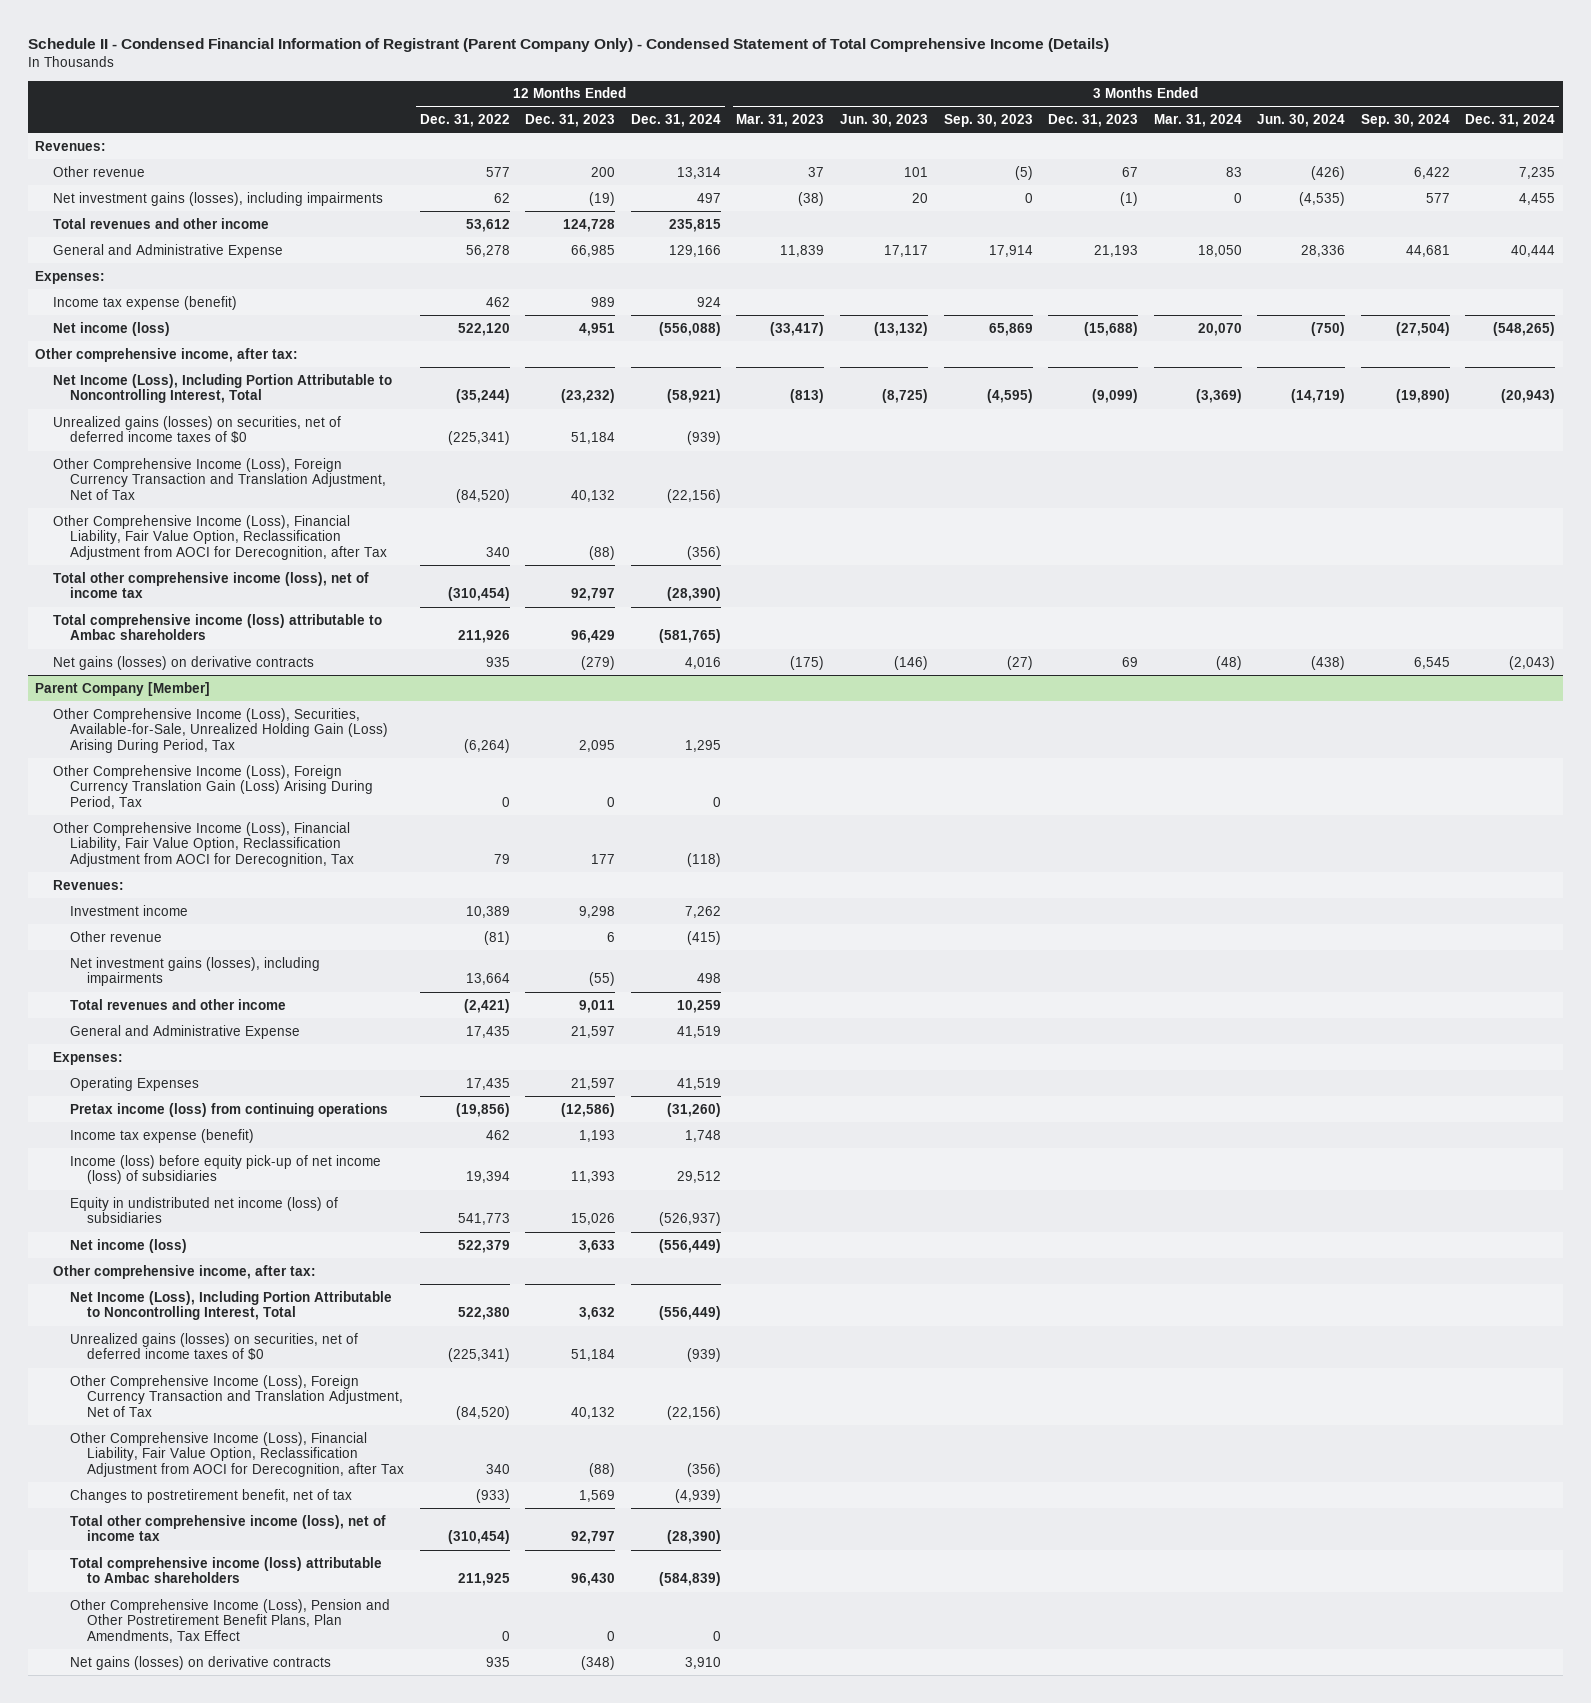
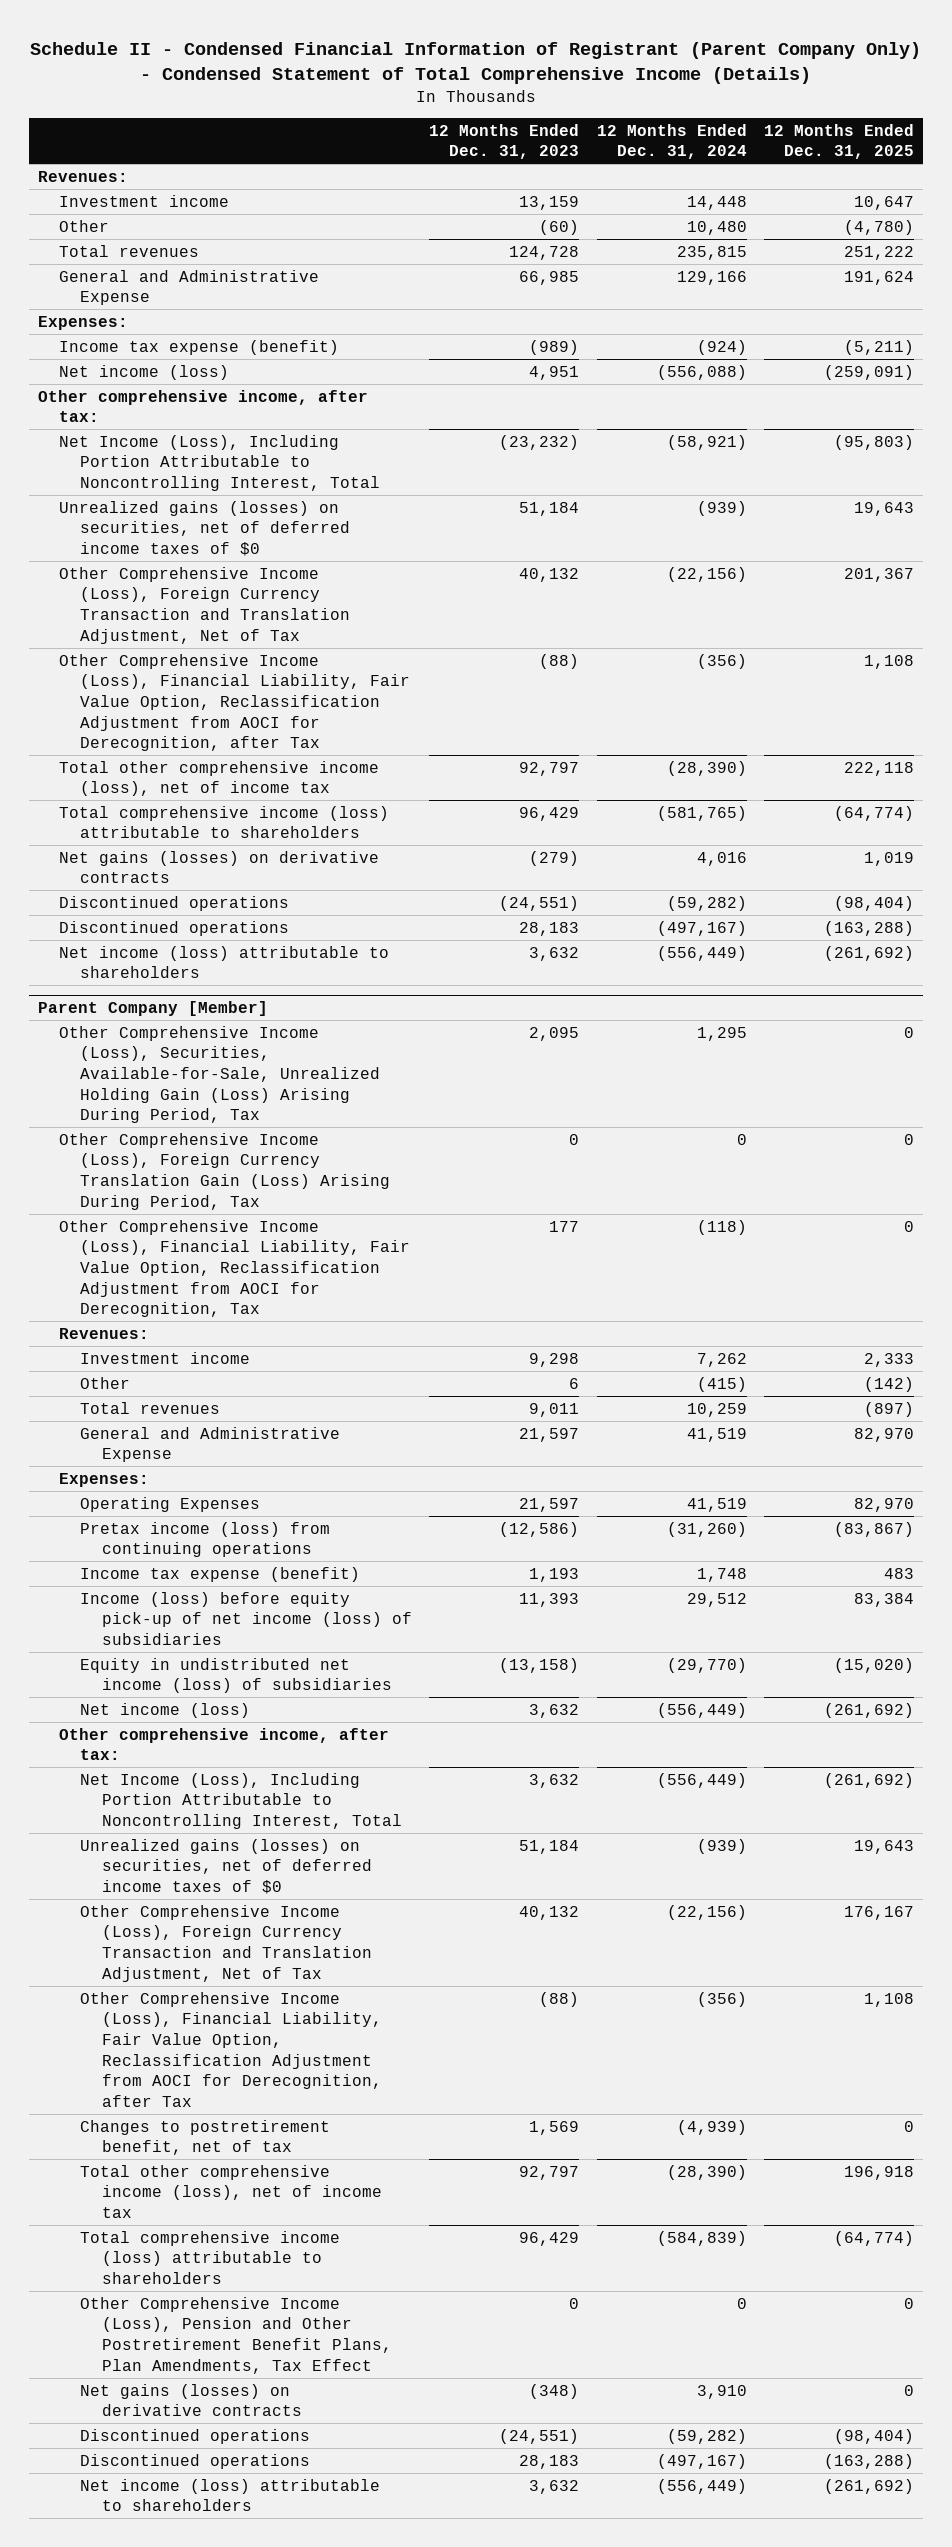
- | 12 Months Ended Dec. 31, 2022 | 12 Months Ended Dec. 31, 2023 | 12 Months Ended Dec. 31, 2024 | 3 Months Ended Mar. 31, 2023 | 3 Months Ended Jun. 30, 2023 | 3 Months Ended Sep. 30, 2023 | 3 Months Ended Dec. 31, 2023 | 3 Months Ended Mar. 31, 2024 | 3 Months Ended Jun. 30, 2024 | 3 Months Ended Sep. 30, 2024 | 3 Months Ended Dec. 31, 2024
+ | 12 Months Ended Dec. 31, 2023 | 12 Months Ended Dec. 31, 2024 | 12 Months Ended Dec. 31, 2025
- Other revenue | 577 | 200 | 13,314 | 37 | 101 | (5) | 67 | 83 | (426) | 6,422 | 7,235
- Net investment gains (losses), including impairments | 62 | (19) | 497 | (38) | 20 | 0 | (1) | 0 | (4,535) | 577 | 4,455
- Total revenues and other income | 53,612 | 124,728 | 235,815 | | | | | | | |
+ Investment income | 13,159 | 14,448 | 10,647
+ Other | (60) | 10,480 | (4,780)
+ Total revenues | 124,728 | 235,815 | 251,222
- Income tax expense (benefit) | 462 | 989 | 924 | | | | | | | |
+ Income tax expense (benefit) | (989) | (924) | (5,211)
- Total comprehensive income (loss) attributable to Ambac shareholders | 211,926 | 96,429 | (581,765) | | | | | | | |
+ Total comprehensive income (loss) attributable to shareholders | 96,429 | (581,765) | (64,774)
+ Discontinued operations | (24,551) | (59,282) | (98,404)
+ Discontinued operations | 28,183 | (497,167) | (163,288)
+ Net income (loss) attributable to shareholders | 3,632 | (556,449) | (261,692)
@ Parent Company [Member]
- Other revenue | (81) | 6 | (415) | | | | | | | |
- Net investment gains (losses), including impairments | 13,664 | (55) | 498 | | | | | | | |
- Total revenues and other income | (2,421) | 9,011 | 10,259 | | | | | | | |
+ Other | 6 | (415) | (142)
+ Total revenues | 9,011 | 10,259 | (897)
- Equity in undistributed net income (loss) of subsidiaries | 541,773 | 15,026 | (526,937) | | | | | | | |
- Net income (loss) | 522,379 | 3,633 | (556,449) | | | | | | | |
+ Equity in undistributed net income (loss) of subsidiaries | (13,158) | (29,770) | (15,020)
+ Net income (loss) | 3,632 | (556,449) | (261,692)
- Total comprehensive income (loss) attributable to Ambac shareholders | 211,925 | 96,430 | (584,839) | | | | | | | |
+ Total comprehensive income (loss) attributable to shareholders | 96,429 | (584,839) | (64,774)
+ Discontinued operations | (24,551) | (59,282) | (98,404)
+ Discontinued operations | 28,183 | (497,167) | (163,288)
+ Net income (loss) attributable to shareholders | 3,632 | (556,449) | (261,692)

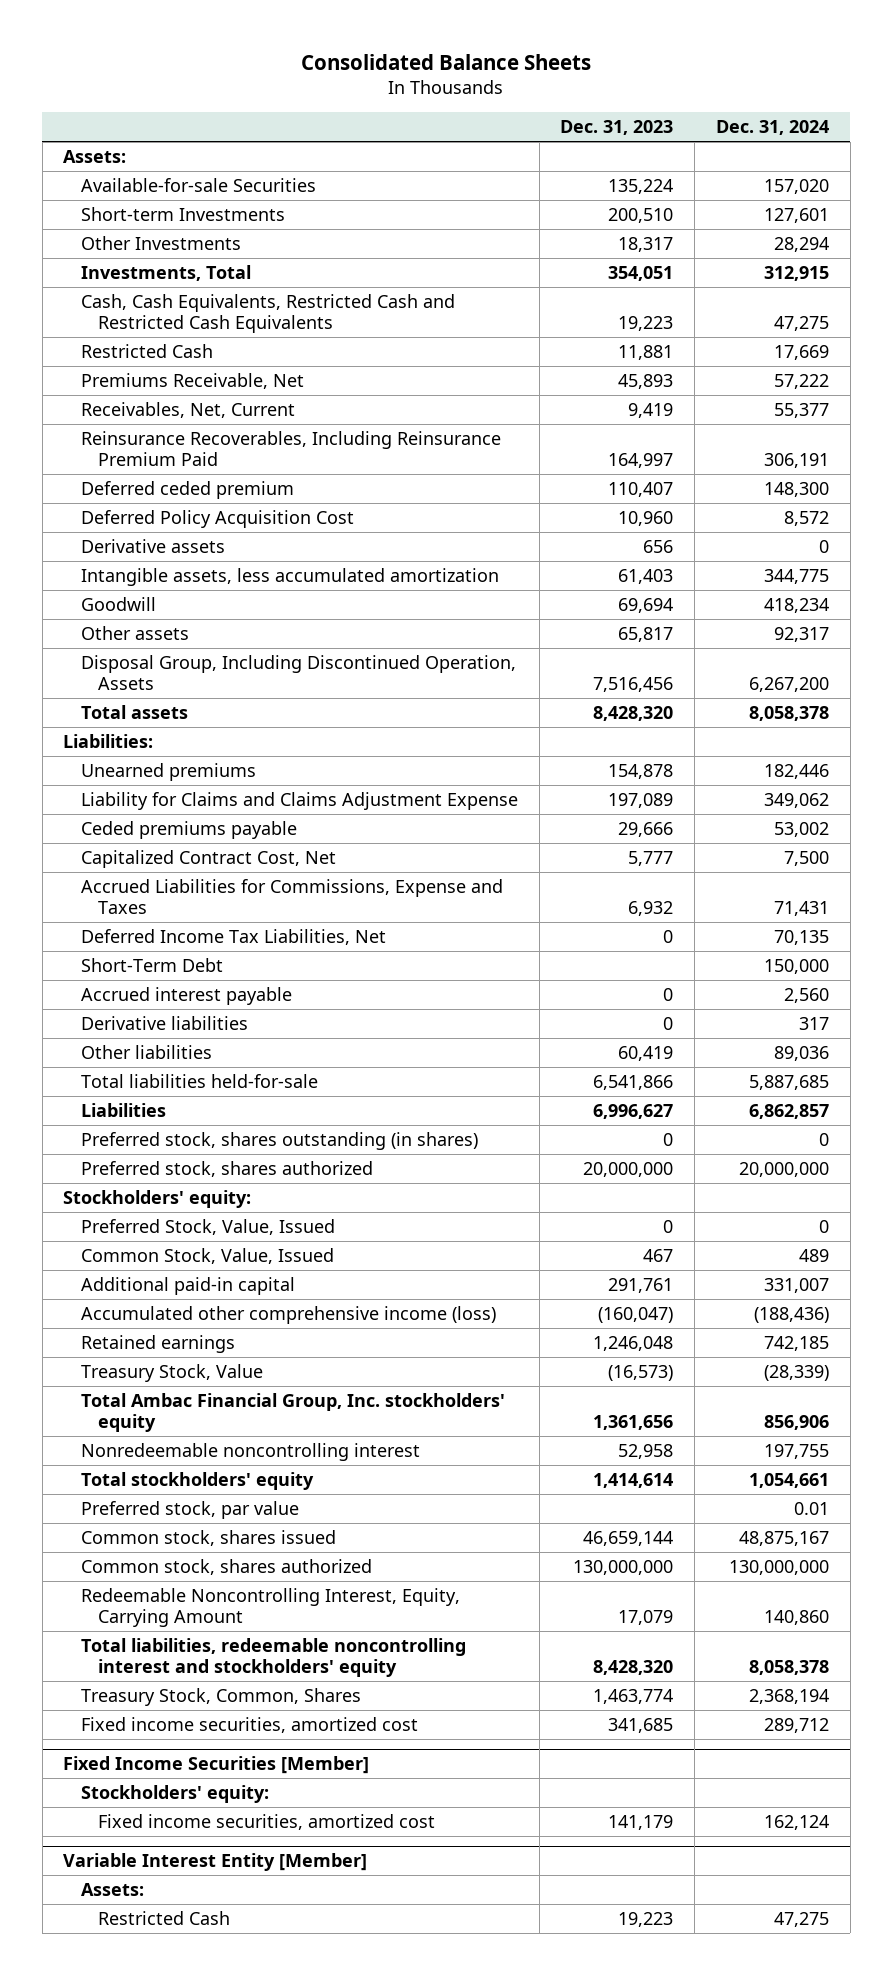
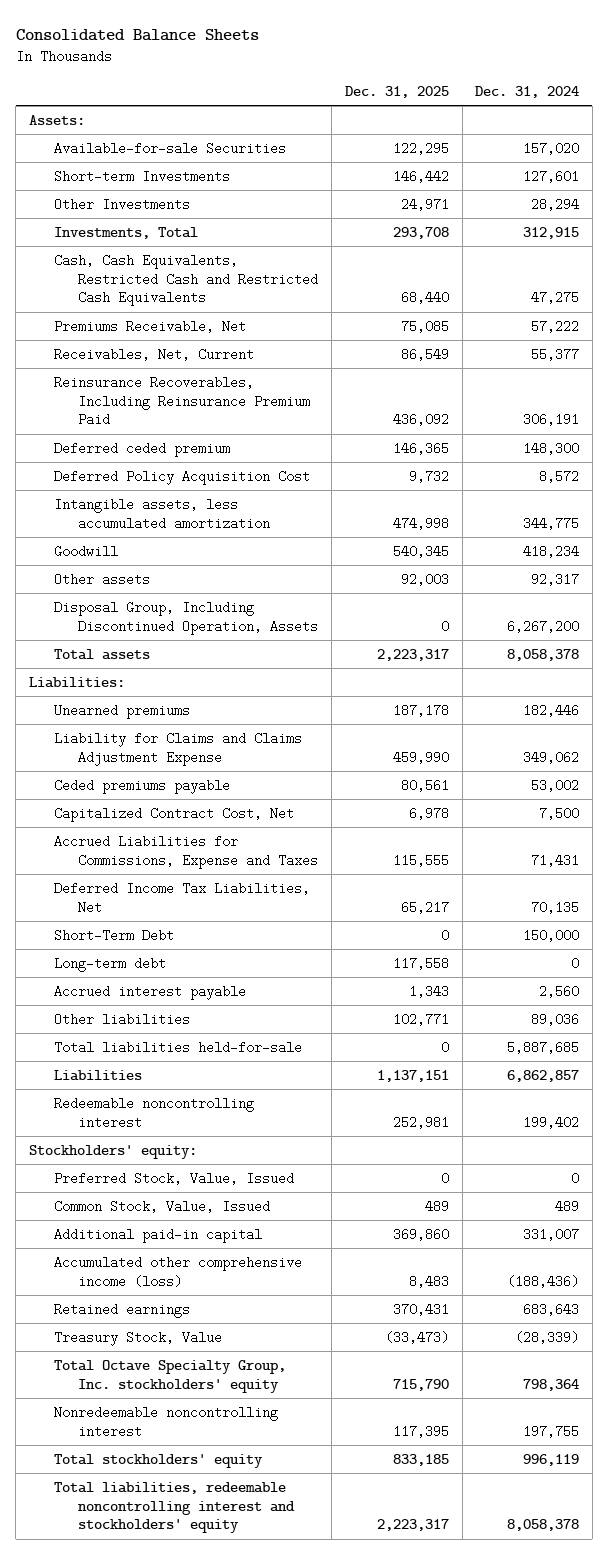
- | Dec. 31, 2023 | Dec. 31, 2024
+ | Dec. 31, 2025 | Dec. 31, 2024
- Restricted Cash | 11,881 | 17,669
- Derivative assets | 656 | 0
+ Long-term debt | 117,558 | 0
- Derivative liabilities | 0 | 317
- Preferred stock, shares outstanding (in shares) | 0 | 0
- Preferred stock, shares authorized | 20,000,000 | 20,000,000
+ Redeemable noncontrolling interest | 252,981 | 199,402
- Retained earnings | 1,246,048 | 742,185
+ Retained earnings | 370,431 | 683,643
- Total Ambac Financial Group, Inc. stockholders' equity | 1,361,656 | 856,906
+ Total Octave Specialty Group, Inc. stockholders' equity | 715,790 | 798,364
- Total stockholders' equity | 1,414,614 | 1,054,661
- Preferred stock, par value | | 0.01
- Common stock, shares issued | 46,659,144 | 48,875,167
- Common stock, shares authorized | 130,000,000 | 130,000,000
- Redeemable Noncontrolling Interest, Equity, Carrying Amount | 17,079 | 140,860
+ Total stockholders' equity | 833,185 | 996,119
- Treasury Stock, Common, Shares | 1,463,774 | 2,368,194
- Fixed income securities, amortized cost | 341,685 | 289,712
- Fixed Income Securities [Member]
- Stockholders' equity:
- Fixed income securities, amortized cost | 141,179 | 162,124
- Variable Interest Entity [Member]
- Assets:
- Restricted Cash | 19,223 | 47,275

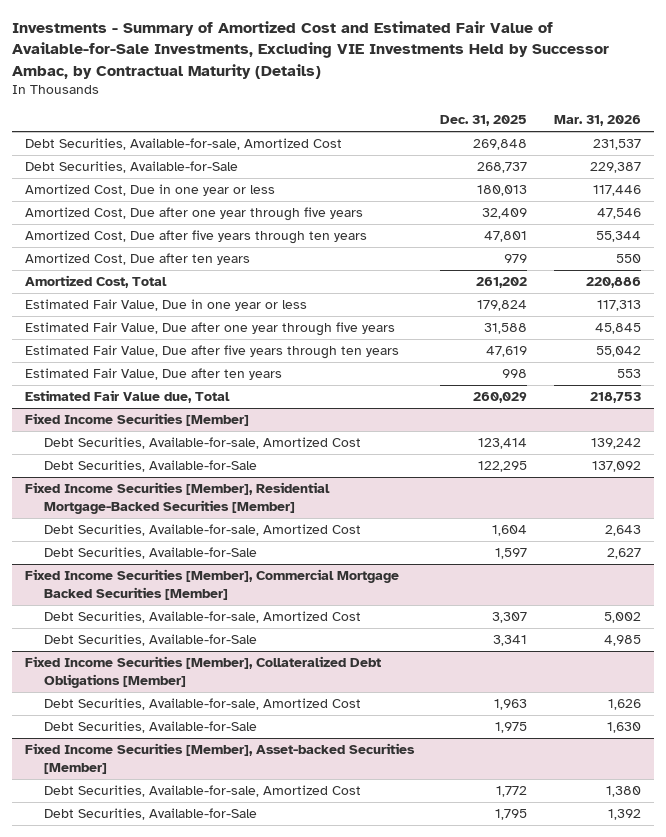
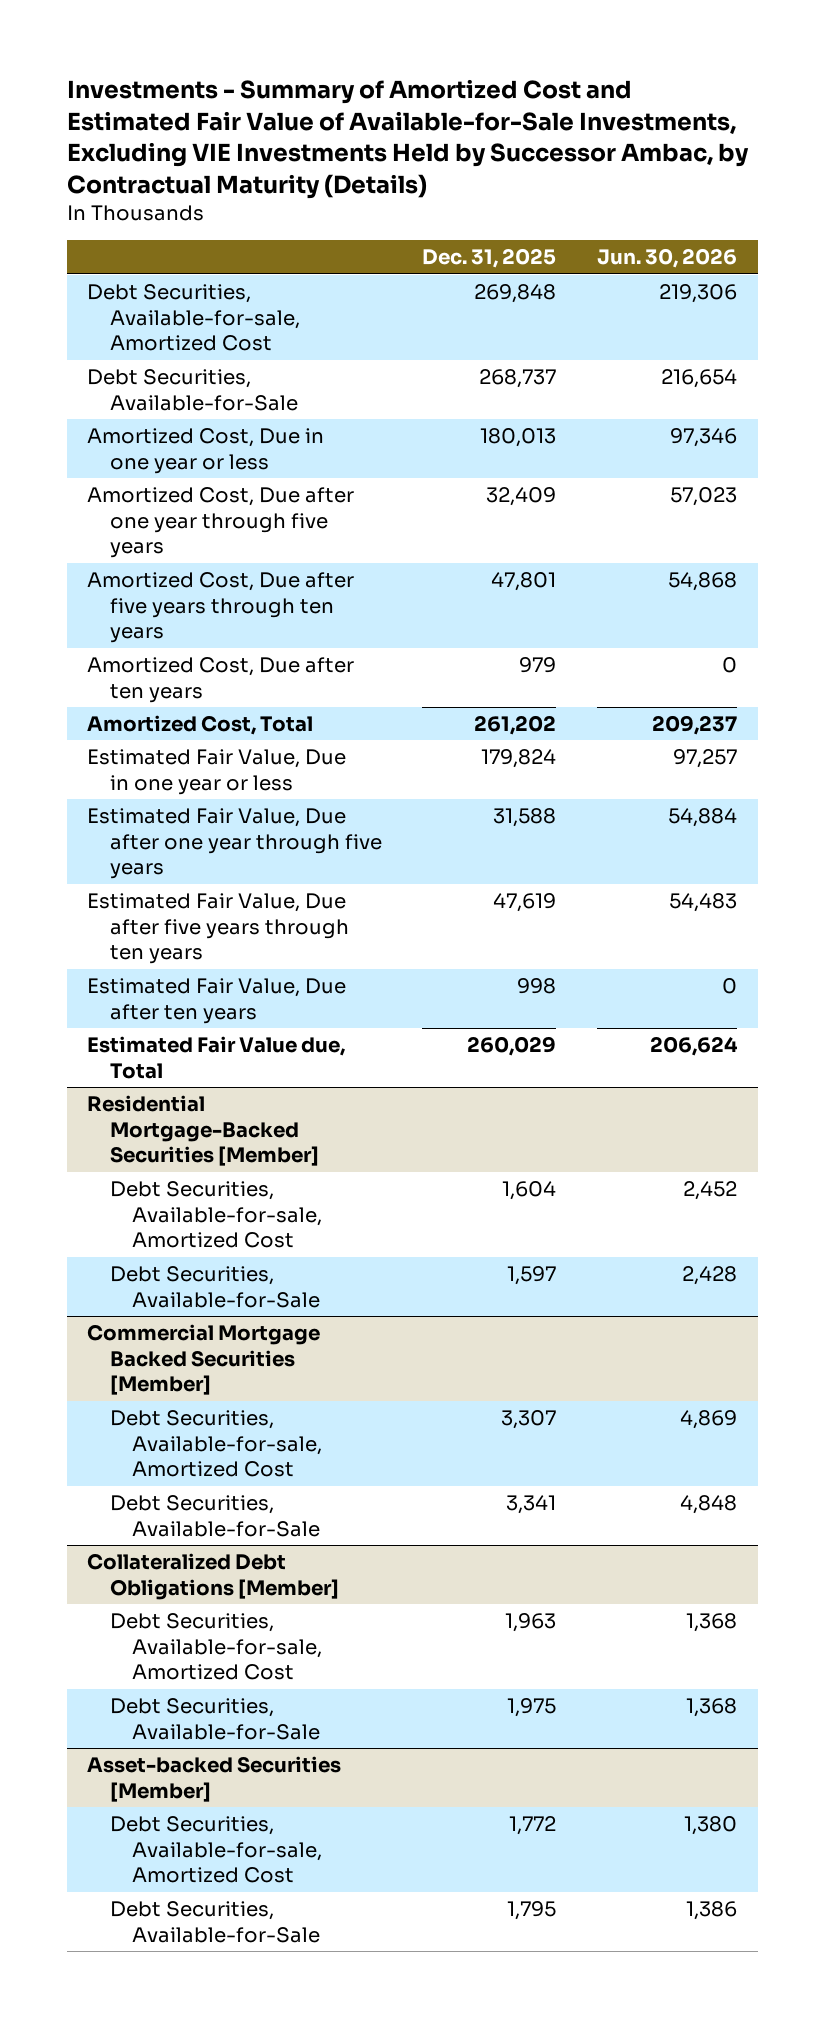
- | Dec. 31, 2025 | Mar. 31, 2026
+ | Dec. 31, 2025 | Jun. 30, 2026
- Fixed Income Securities [Member]
- Debt Securities, Available-for-sale, Amortized Cost | 123,414 | 139,242
- Debt Securities, Available-for-Sale | 122,295 | 137,092
- Fixed Income Securities [Member], Residential Mortgage-Backed Securities [Member]
+ Residential Mortgage-Backed Securities [Member]
- Fixed Income Securities [Member], Commercial Mortgage Backed Securities [Member]
+ Commercial Mortgage Backed Securities [Member]
- Fixed Income Securities [Member], Collateralized Debt Obligations [Member]
+ Collateralized Debt Obligations [Member]
- Fixed Income Securities [Member], Asset-backed Securities [Member]
+ Asset-backed Securities [Member]

